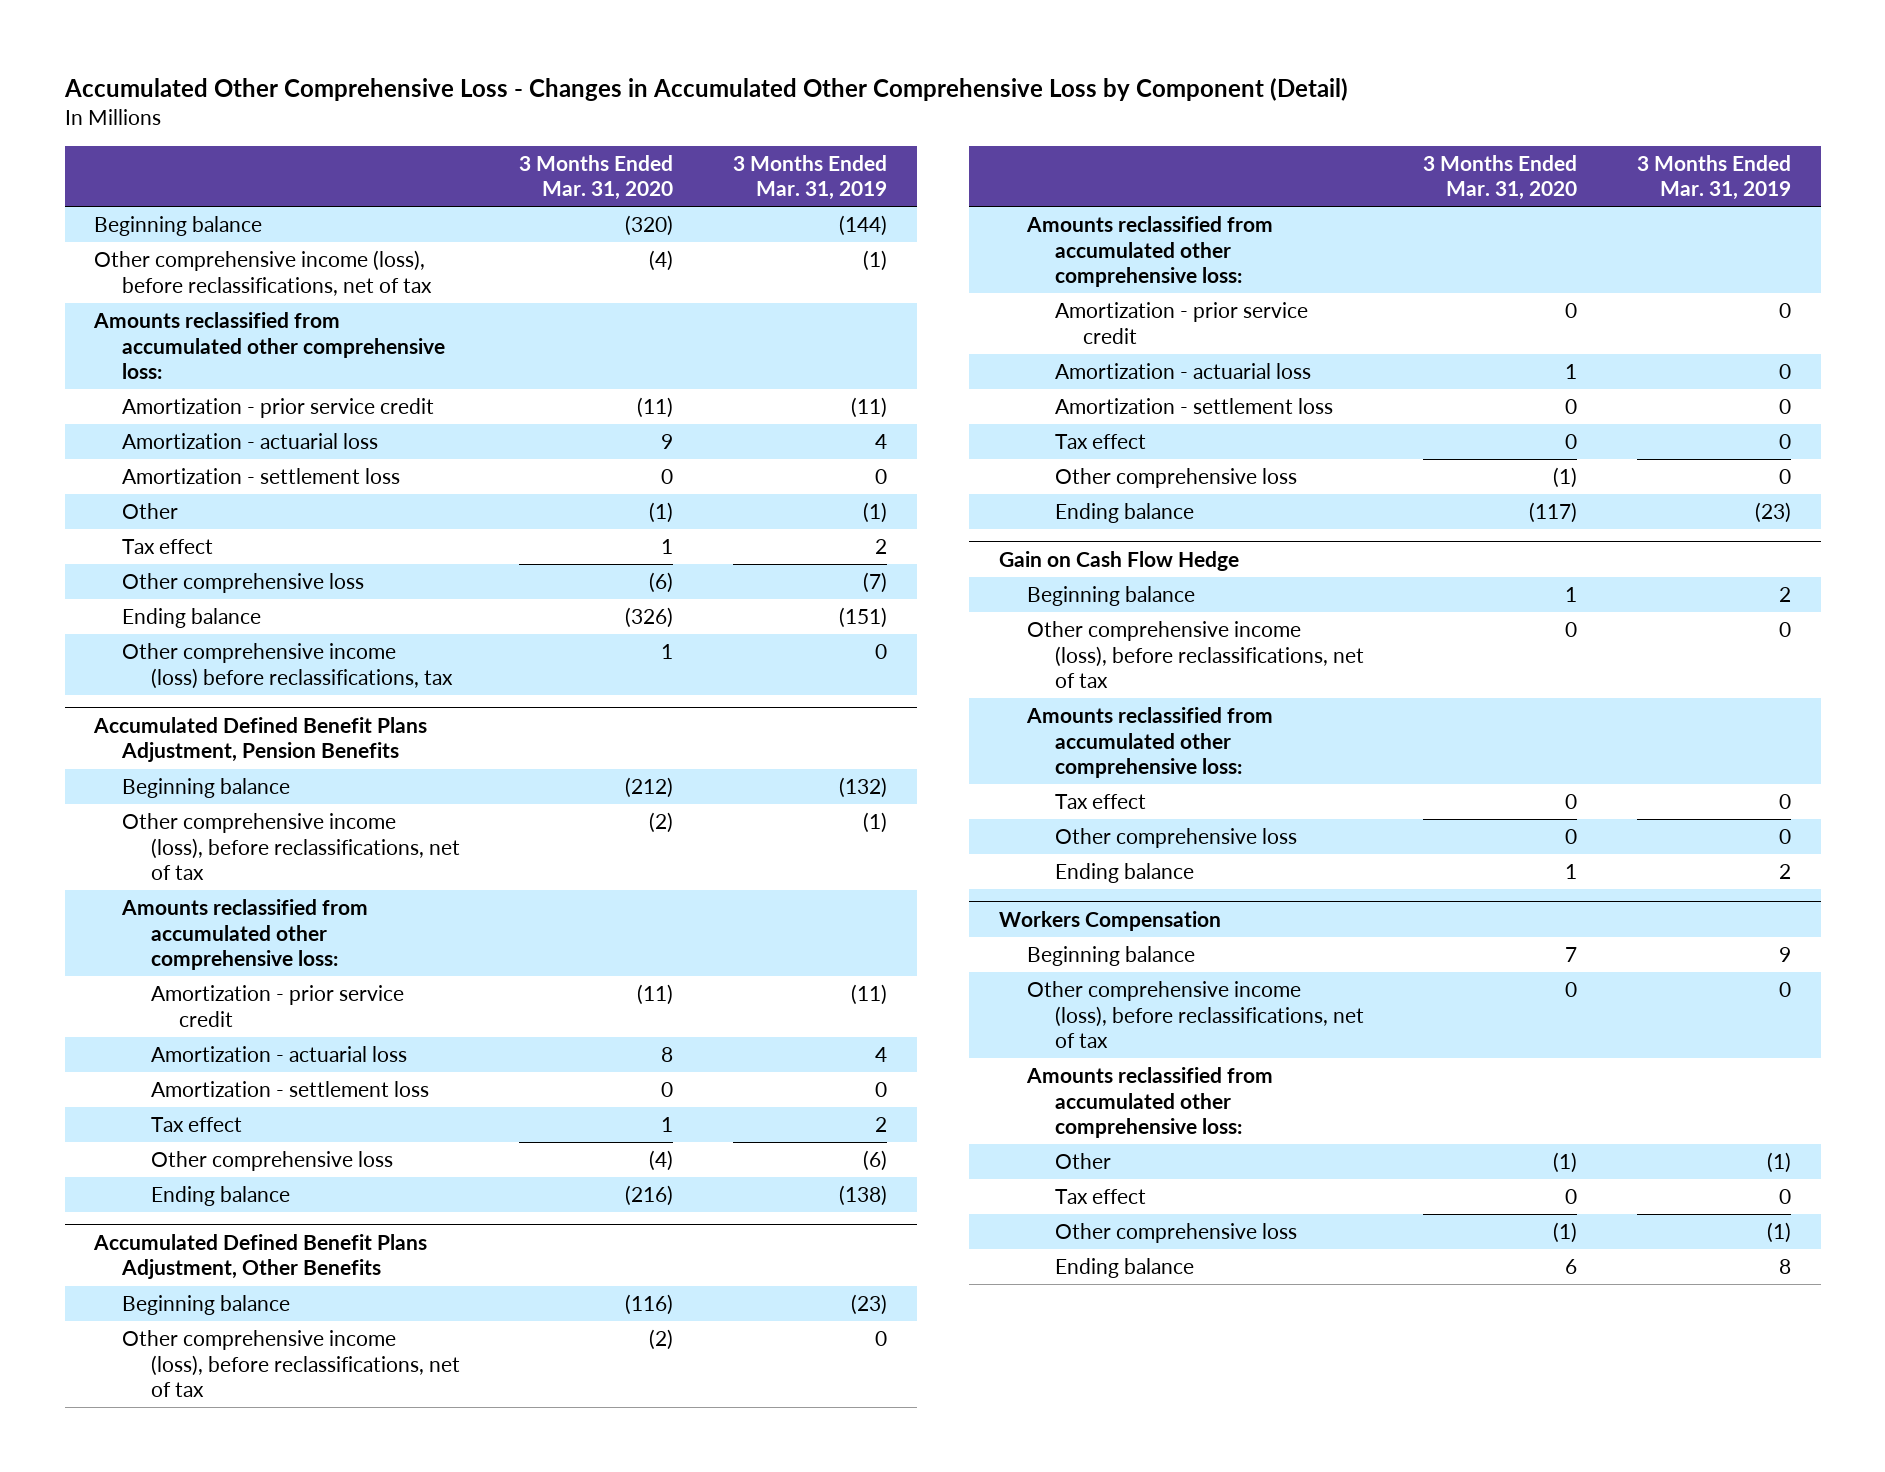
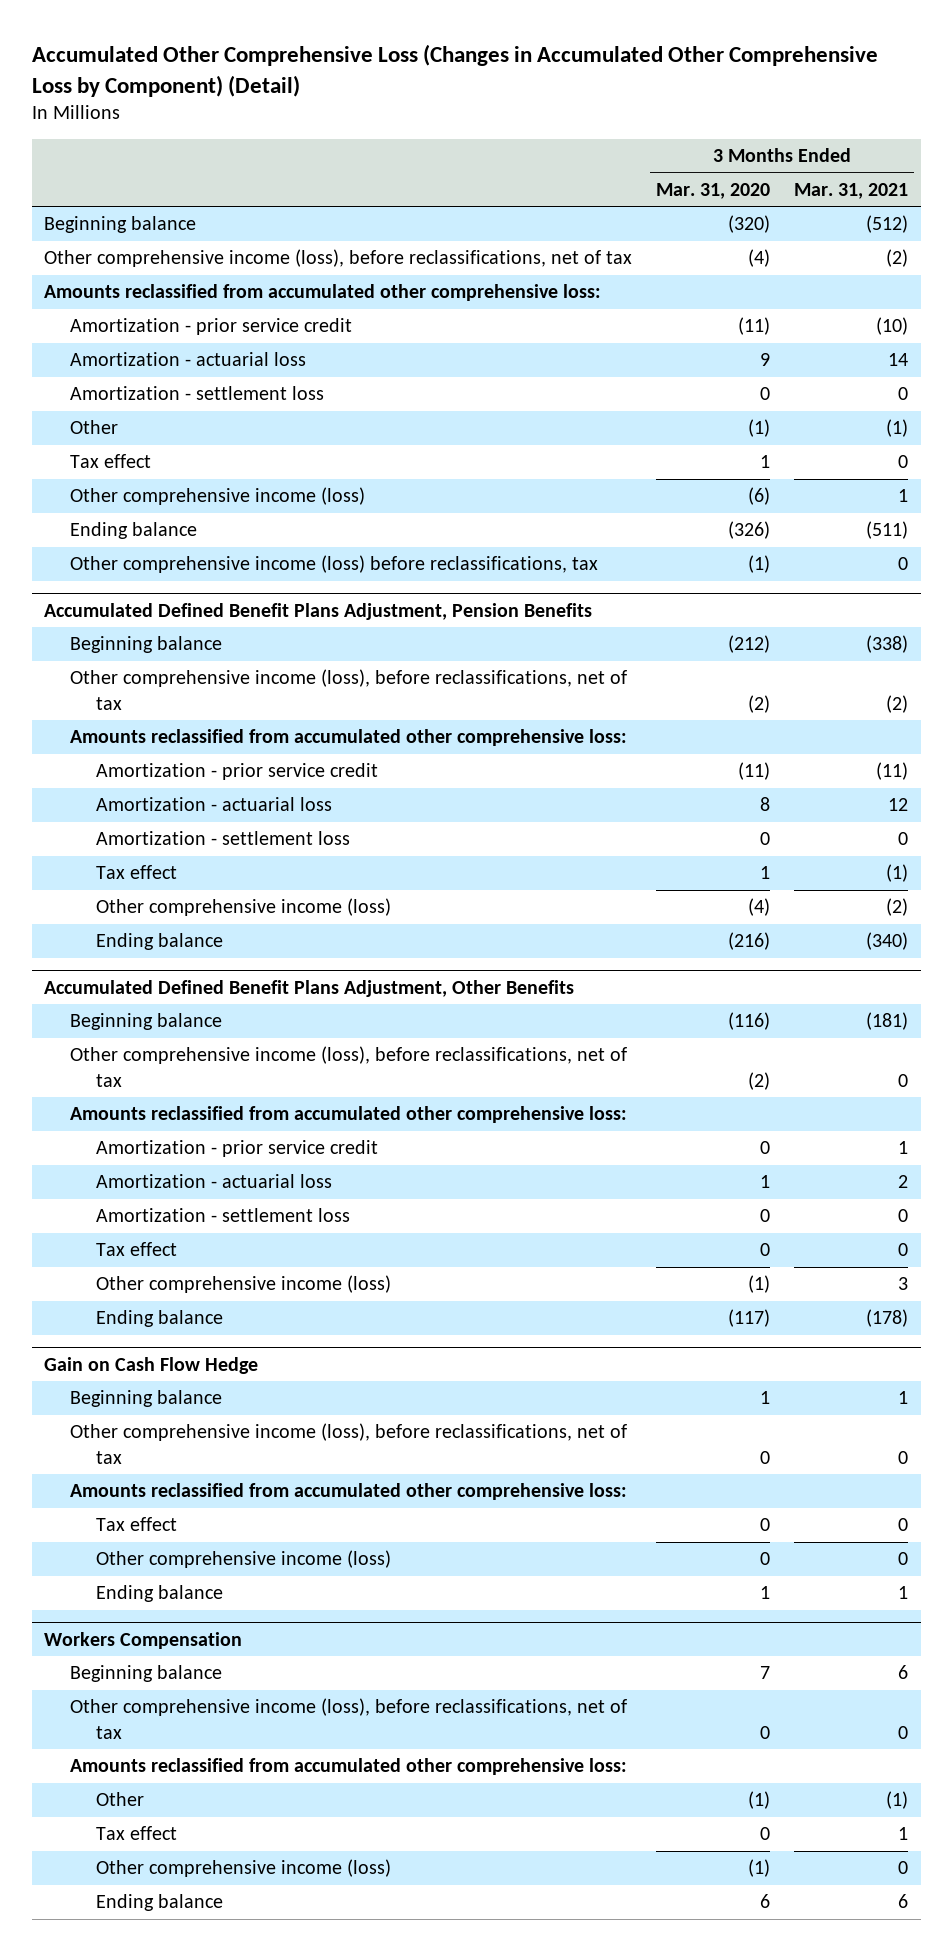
- Accumulated Other Comprehensive Loss - Changes in Accumulated Other Comprehensive Loss by Component (Detail)
+ Accumulated Other Comprehensive Loss (Changes in Accumulated Other Comprehensive Loss by Component) (Detail)
- | 3 Months Ended Mar. 31, 2020 | 3 Months Ended Mar. 31, 2019
+ | 3 Months Ended Mar. 31, 2020 | 3 Months Ended Mar. 31, 2021
- Other comprehensive loss | (6) | (7)
+ Other comprehensive income (loss) | (6) | 1
- Other comprehensive income (loss) before reclassifications, tax | 1 | 0
+ Other comprehensive income (loss) before reclassifications, tax | (1) | 0
@ Accumulated Defined Benefit Plans Adjustment, Pension Benefits
- Other comprehensive loss | (4) | (6)
+ Other comprehensive income (loss) | (4) | (2)
@ Accumulated Defined Benefit Plans Adjustment, Other Benefits
- Other comprehensive loss | (1) | 0
+ Other comprehensive income (loss) | (1) | 3
@ Gain on Cash Flow Hedge
- Other comprehensive loss | 0 | 0
+ Other comprehensive income (loss) | 0 | 0
@ Workers Compensation
- Other comprehensive loss | (1) | (1)
+ Other comprehensive income (loss) | (1) | 0

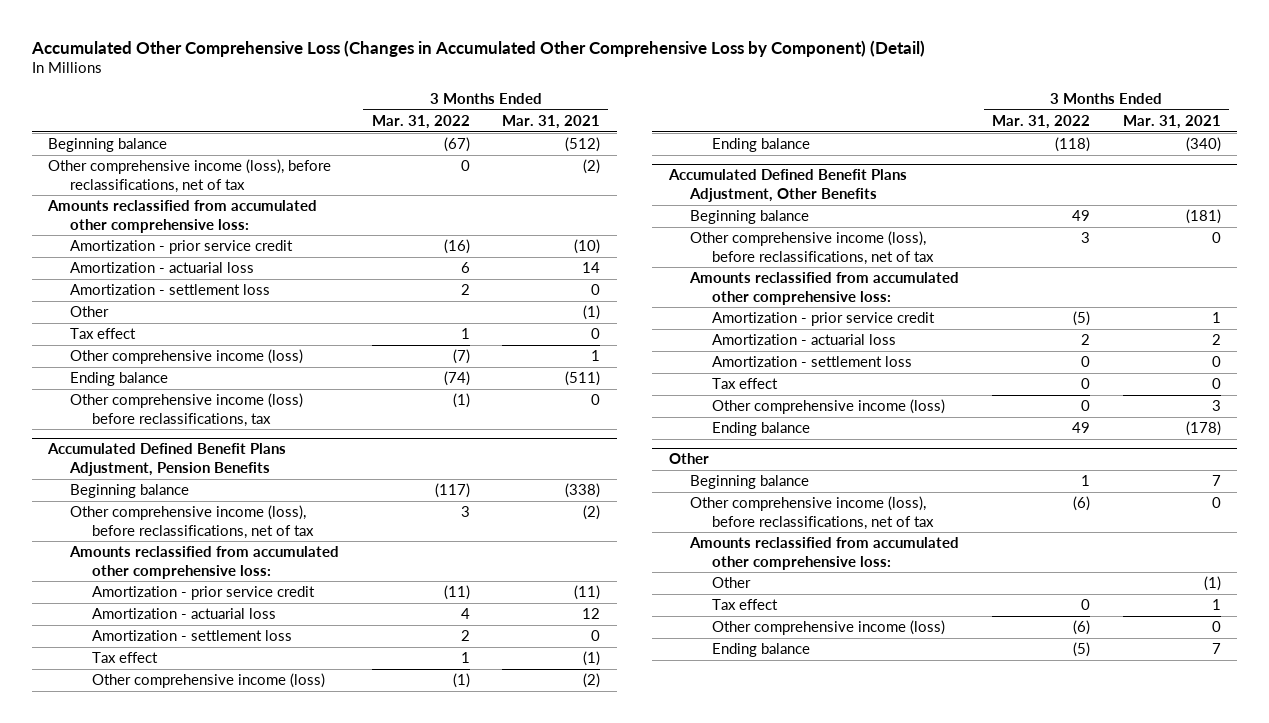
- | 3 Months Ended Mar. 31, 2020 | 3 Months Ended Mar. 31, 2021
+ | 3 Months Ended Mar. 31, 2022 | 3 Months Ended Mar. 31, 2021
- Gain on Cash Flow Hedge
- Beginning balance | 1 | 1
- Other comprehensive income (loss), before reclassifications, net of tax | 0 | 0
- Amounts reclassified from accumulated other comprehensive loss:
- Tax effect | 0 | 0
- Other comprehensive income (loss) | 0 | 0
- Ending balance | 1 | 1
- Workers Compensation
- Beginning balance | 7 | 6
+ Other
+ Beginning balance | 1 | 7
- Ending balance | 6 | 6
+ Ending balance | (5) | 7

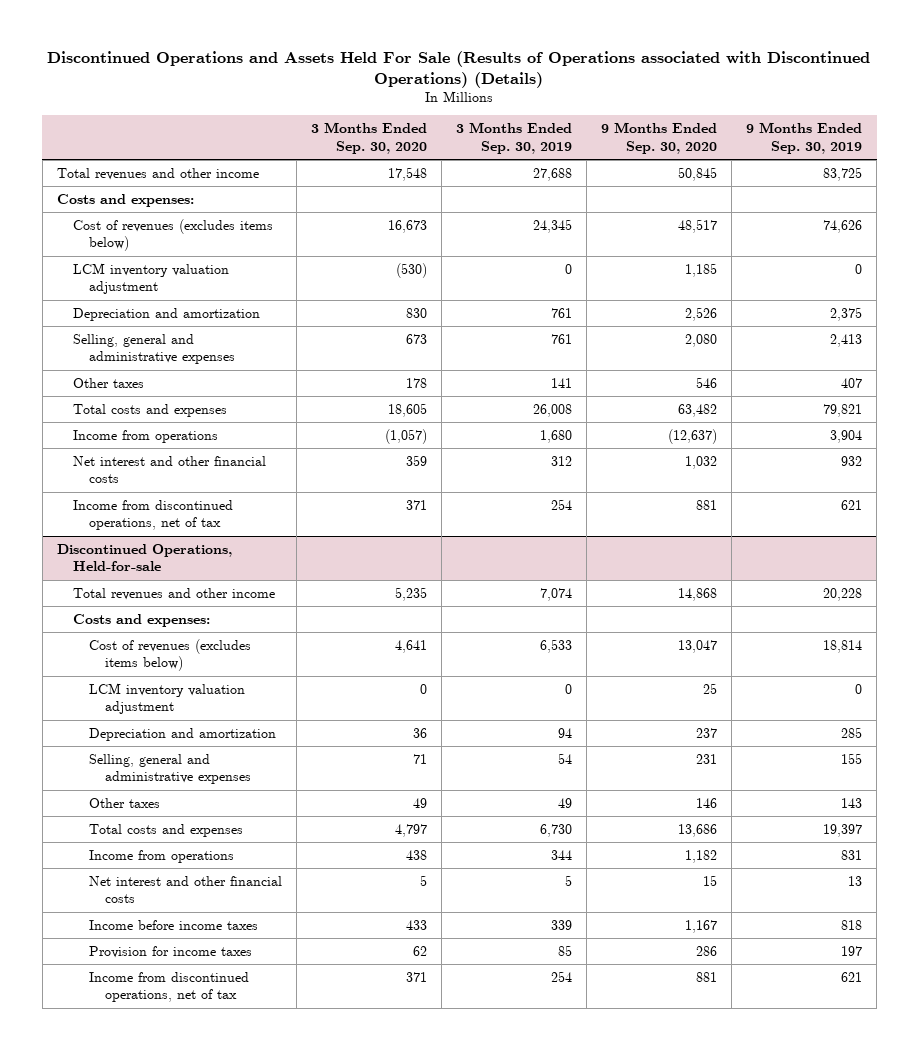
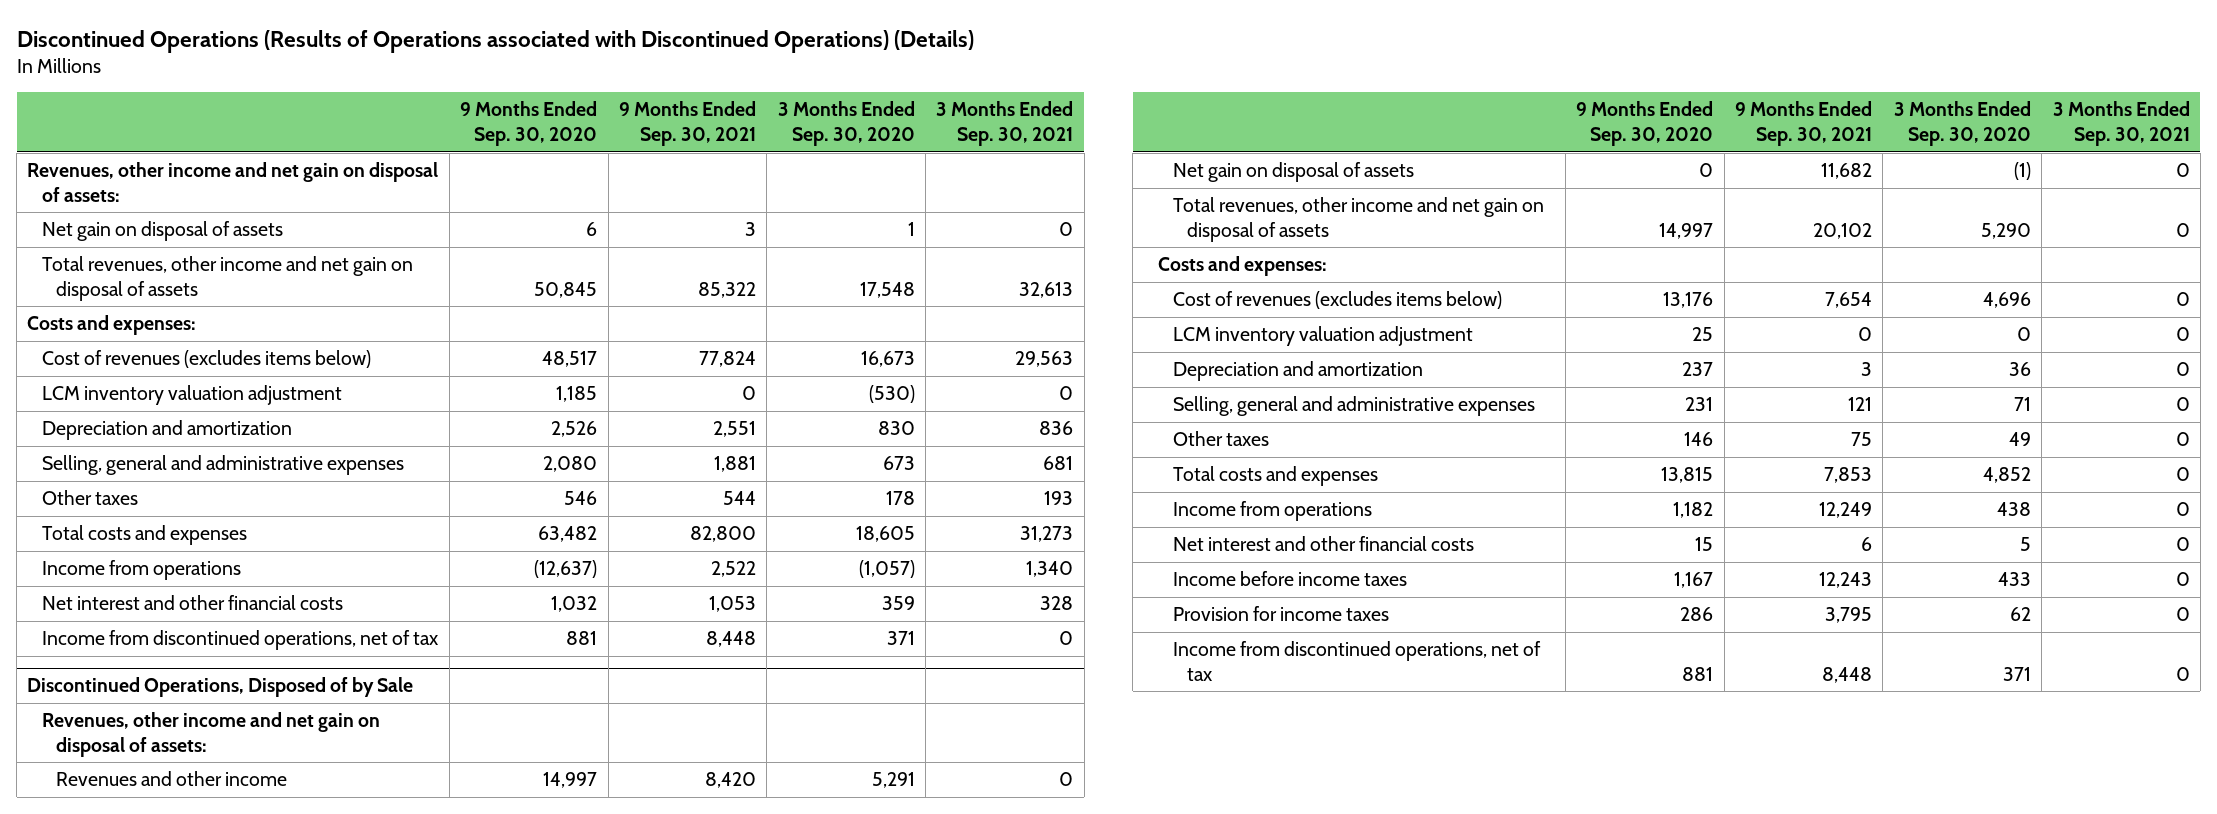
- Discontinued Operations and Assets Held For Sale (Results of Operations associated with Discontinued Operations) (Details)
+ Discontinued Operations (Results of Operations associated with Discontinued Operations) (Details)
- | 3 Months Ended Sep. 30, 2020 | 3 Months Ended Sep. 30, 2019 | 9 Months Ended Sep. 30, 2020 | 9 Months Ended Sep. 30, 2019
+ | 9 Months Ended Sep. 30, 2020 | 9 Months Ended Sep. 30, 2021 | 3 Months Ended Sep. 30, 2020 | 3 Months Ended Sep. 30, 2021
- Total revenues and other income | 17,548 | 27,688 | 50,845 | 83,725
+ Revenues, other income and net gain on disposal of assets:
+ Net gain on disposal of assets | 6 | 3 | 1 | 0
+ Total revenues, other income and net gain on disposal of assets | 50,845 | 85,322 | 17,548 | 32,613
- Discontinued Operations, Held-for-sale
- Total revenues and other income | 5,235 | 7,074 | 14,868 | 20,228
+ Discontinued Operations, Disposed of by Sale
+ Revenues, other income and net gain on disposal of assets:
+ Revenues and other income | 14,997 | 8,420 | 5,291 | 0
+ Net gain on disposal of assets | 0 | 11,682 | (1) | 0
+ Total revenues, other income and net gain on disposal of assets | 14,997 | 20,102 | 5,290 | 0
- Cost of revenues (excludes items below) | 4,641 | 6,533 | 13,047 | 18,814
+ Cost of revenues (excludes items below) | 13,176 | 7,654 | 4,696 | 0
- Total costs and expenses | 4,797 | 6,730 | 13,686 | 19,397
+ Total costs and expenses | 13,815 | 7,853 | 4,852 | 0

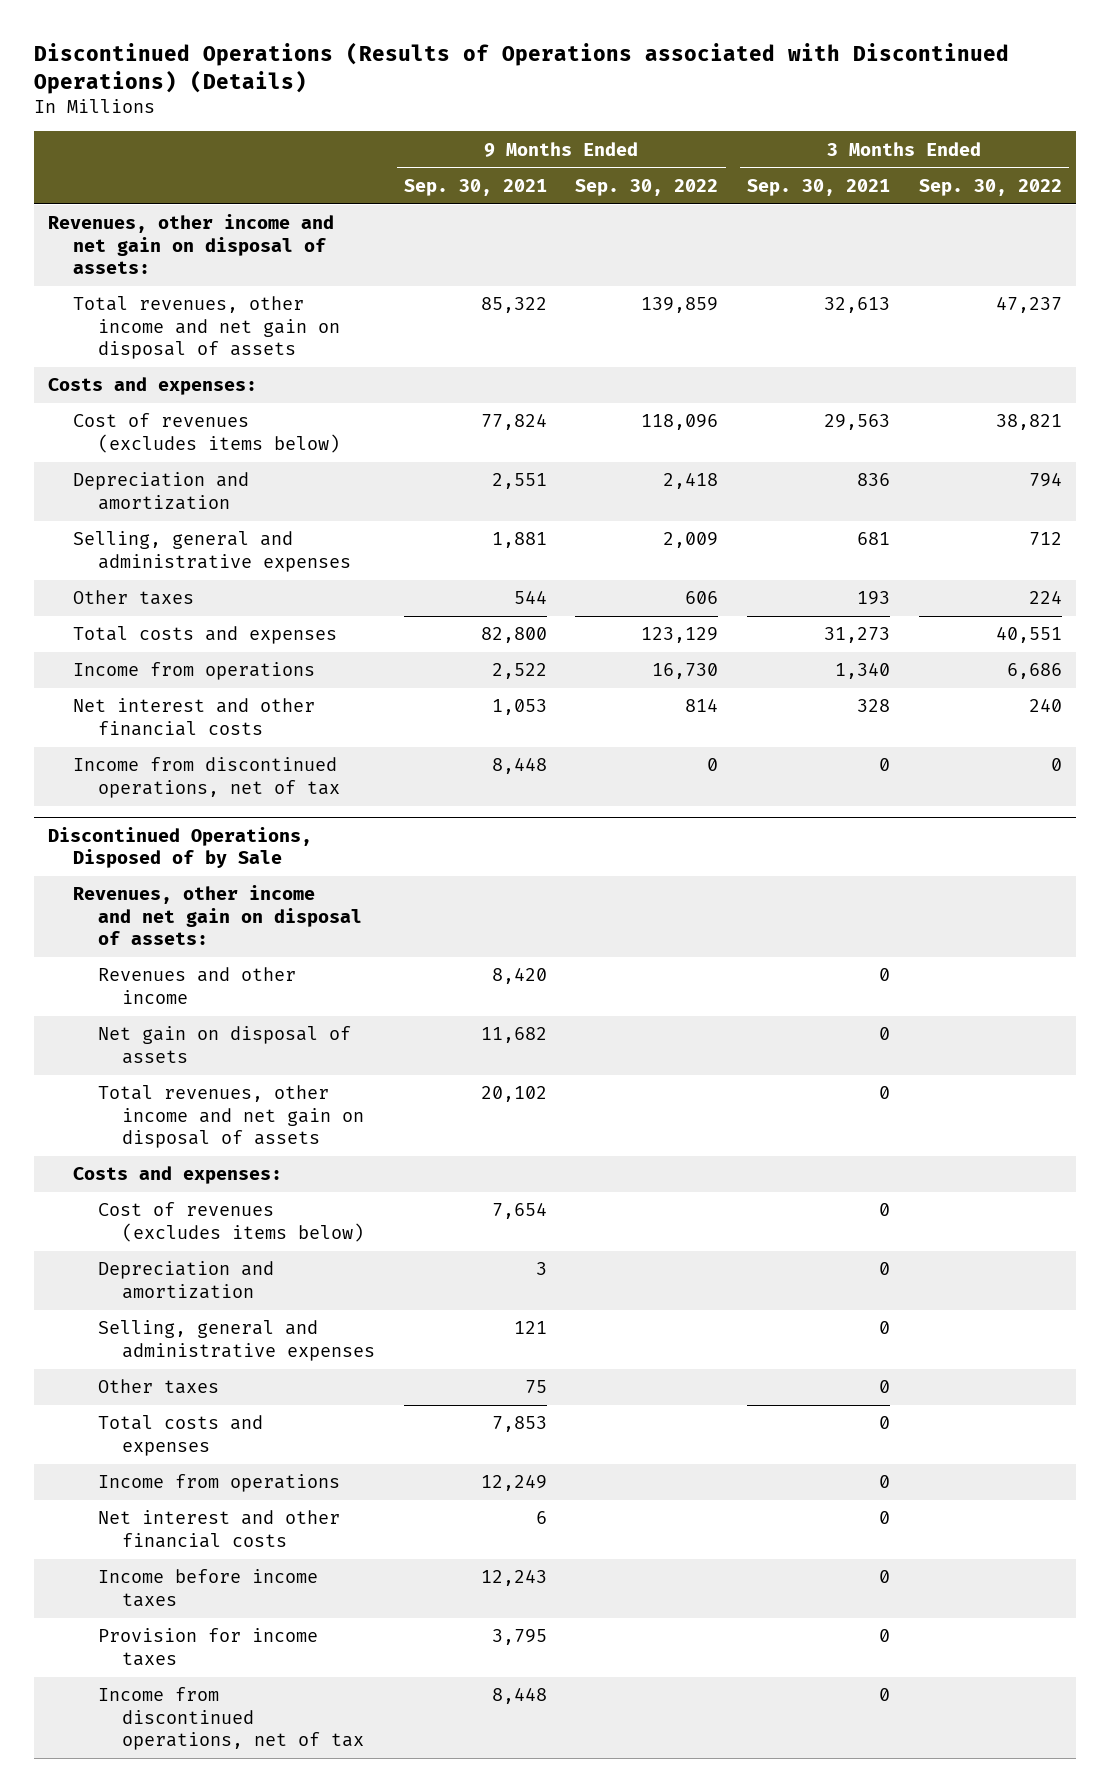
- | 9 Months Ended Sep. 30, 2020 | 9 Months Ended Sep. 30, 2021 | 3 Months Ended Sep. 30, 2020 | 3 Months Ended Sep. 30, 2021
+ | 9 Months Ended Sep. 30, 2021 | 9 Months Ended Sep. 30, 2022 | 3 Months Ended Sep. 30, 2021 | 3 Months Ended Sep. 30, 2022
- Net gain on disposal of assets | 6 | 3 | 1 | 0
- LCM inventory valuation adjustment | 1,185 | 0 | (530) | 0
@ Discontinued Operations, Disposed of by Sale
- LCM inventory valuation adjustment | 25 | 0 | 0 | 0

